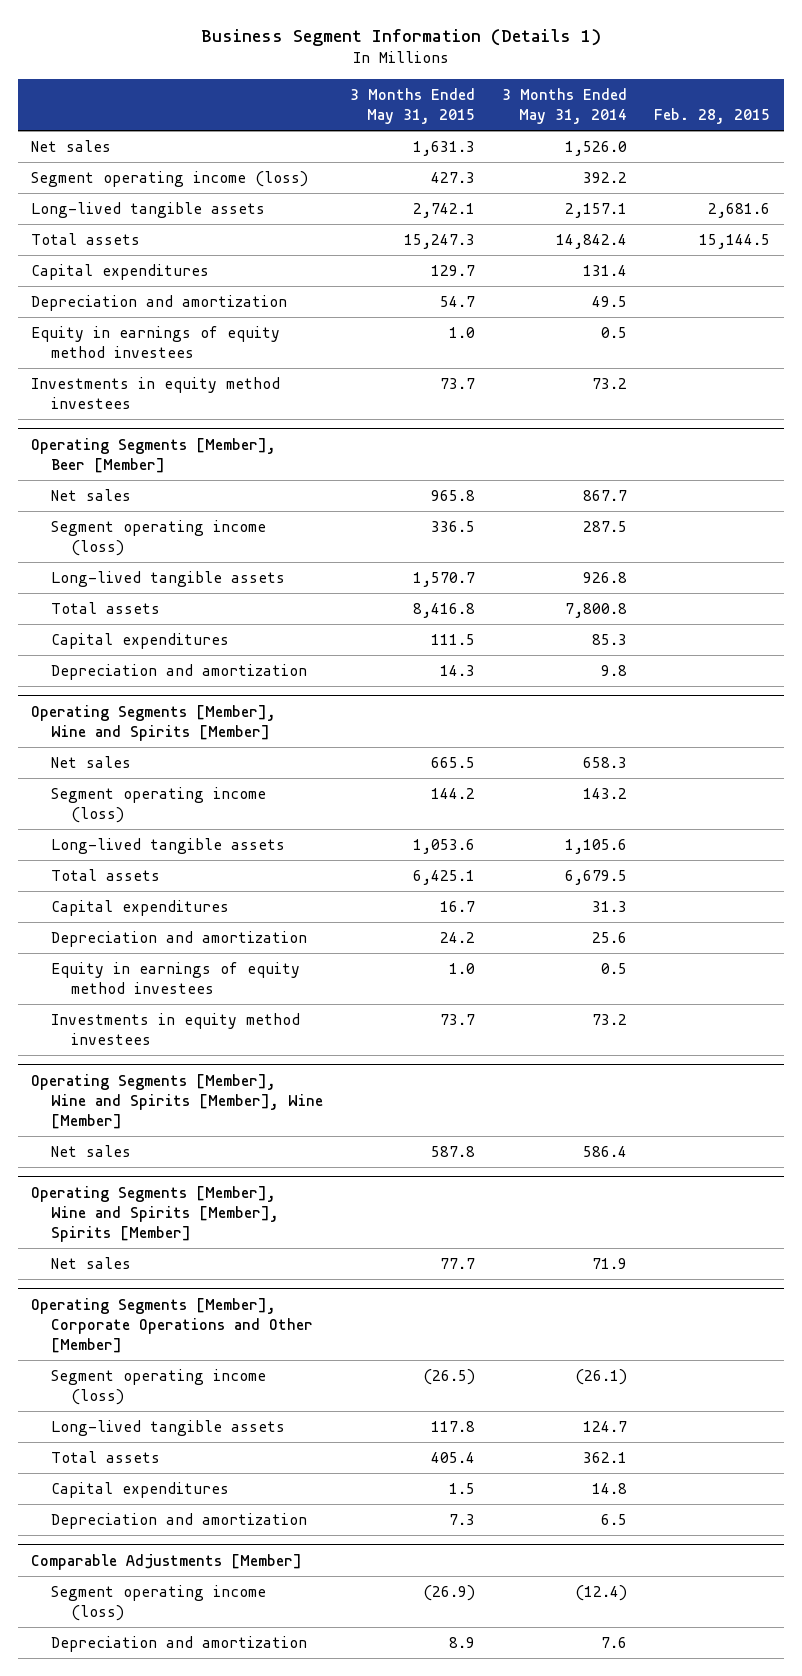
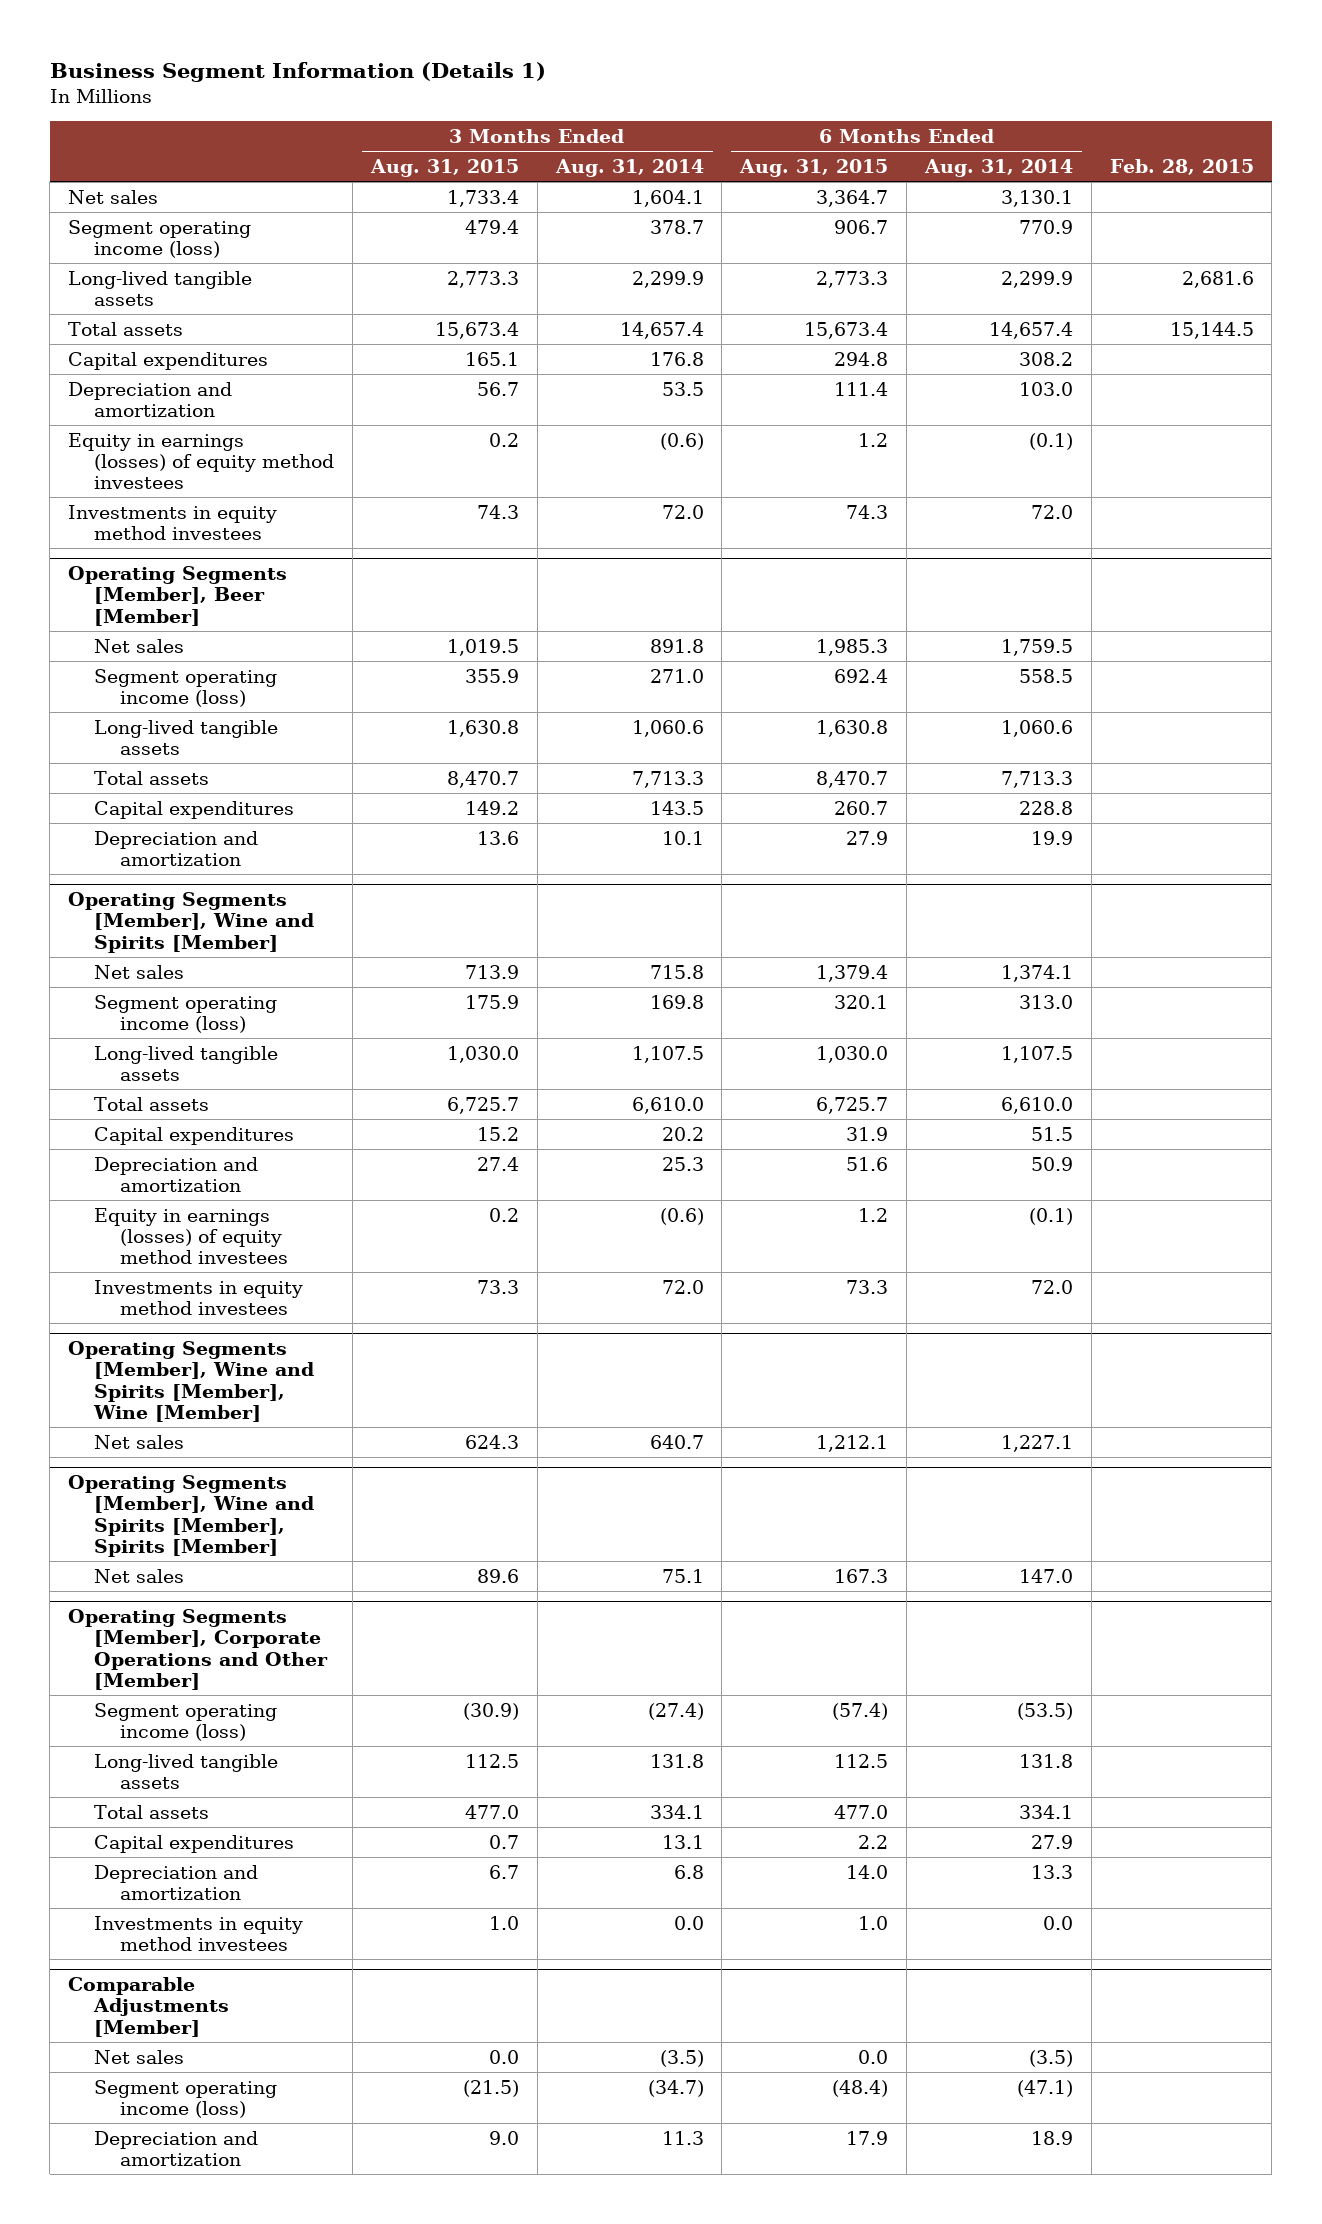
- | 3 Months Ended May 31, 2015 | 3 Months Ended May 31, 2014 | Feb. 28, 2015
+ | 3 Months Ended Aug. 31, 2015 | 3 Months Ended Aug. 31, 2014 | 6 Months Ended Aug. 31, 2015 | 6 Months Ended Aug. 31, 2014 | Feb. 28, 2015
- Equity in earnings of equity method investees | 1.0 | 0.5 |
+ Equity in earnings (losses) of equity method investees | 0.2 | (0.6) | 1.2 | (0.1) |
@ Operating Segments [Member], Wine and Spirits [Member]
- Equity in earnings of equity method investees | 1.0 | 0.5 |
+ Equity in earnings (losses) of equity method investees | 0.2 | (0.6) | 1.2 | (0.1) |
@ Operating Segments [Member], Corporate Operations and Other [Member]
+ Investments in equity method investees | 1.0 | 0.0 | 1.0 | 0.0 |
@ Comparable Adjustments [Member]
+ Net sales | 0.0 | (3.5) | 0.0 | (3.5) |

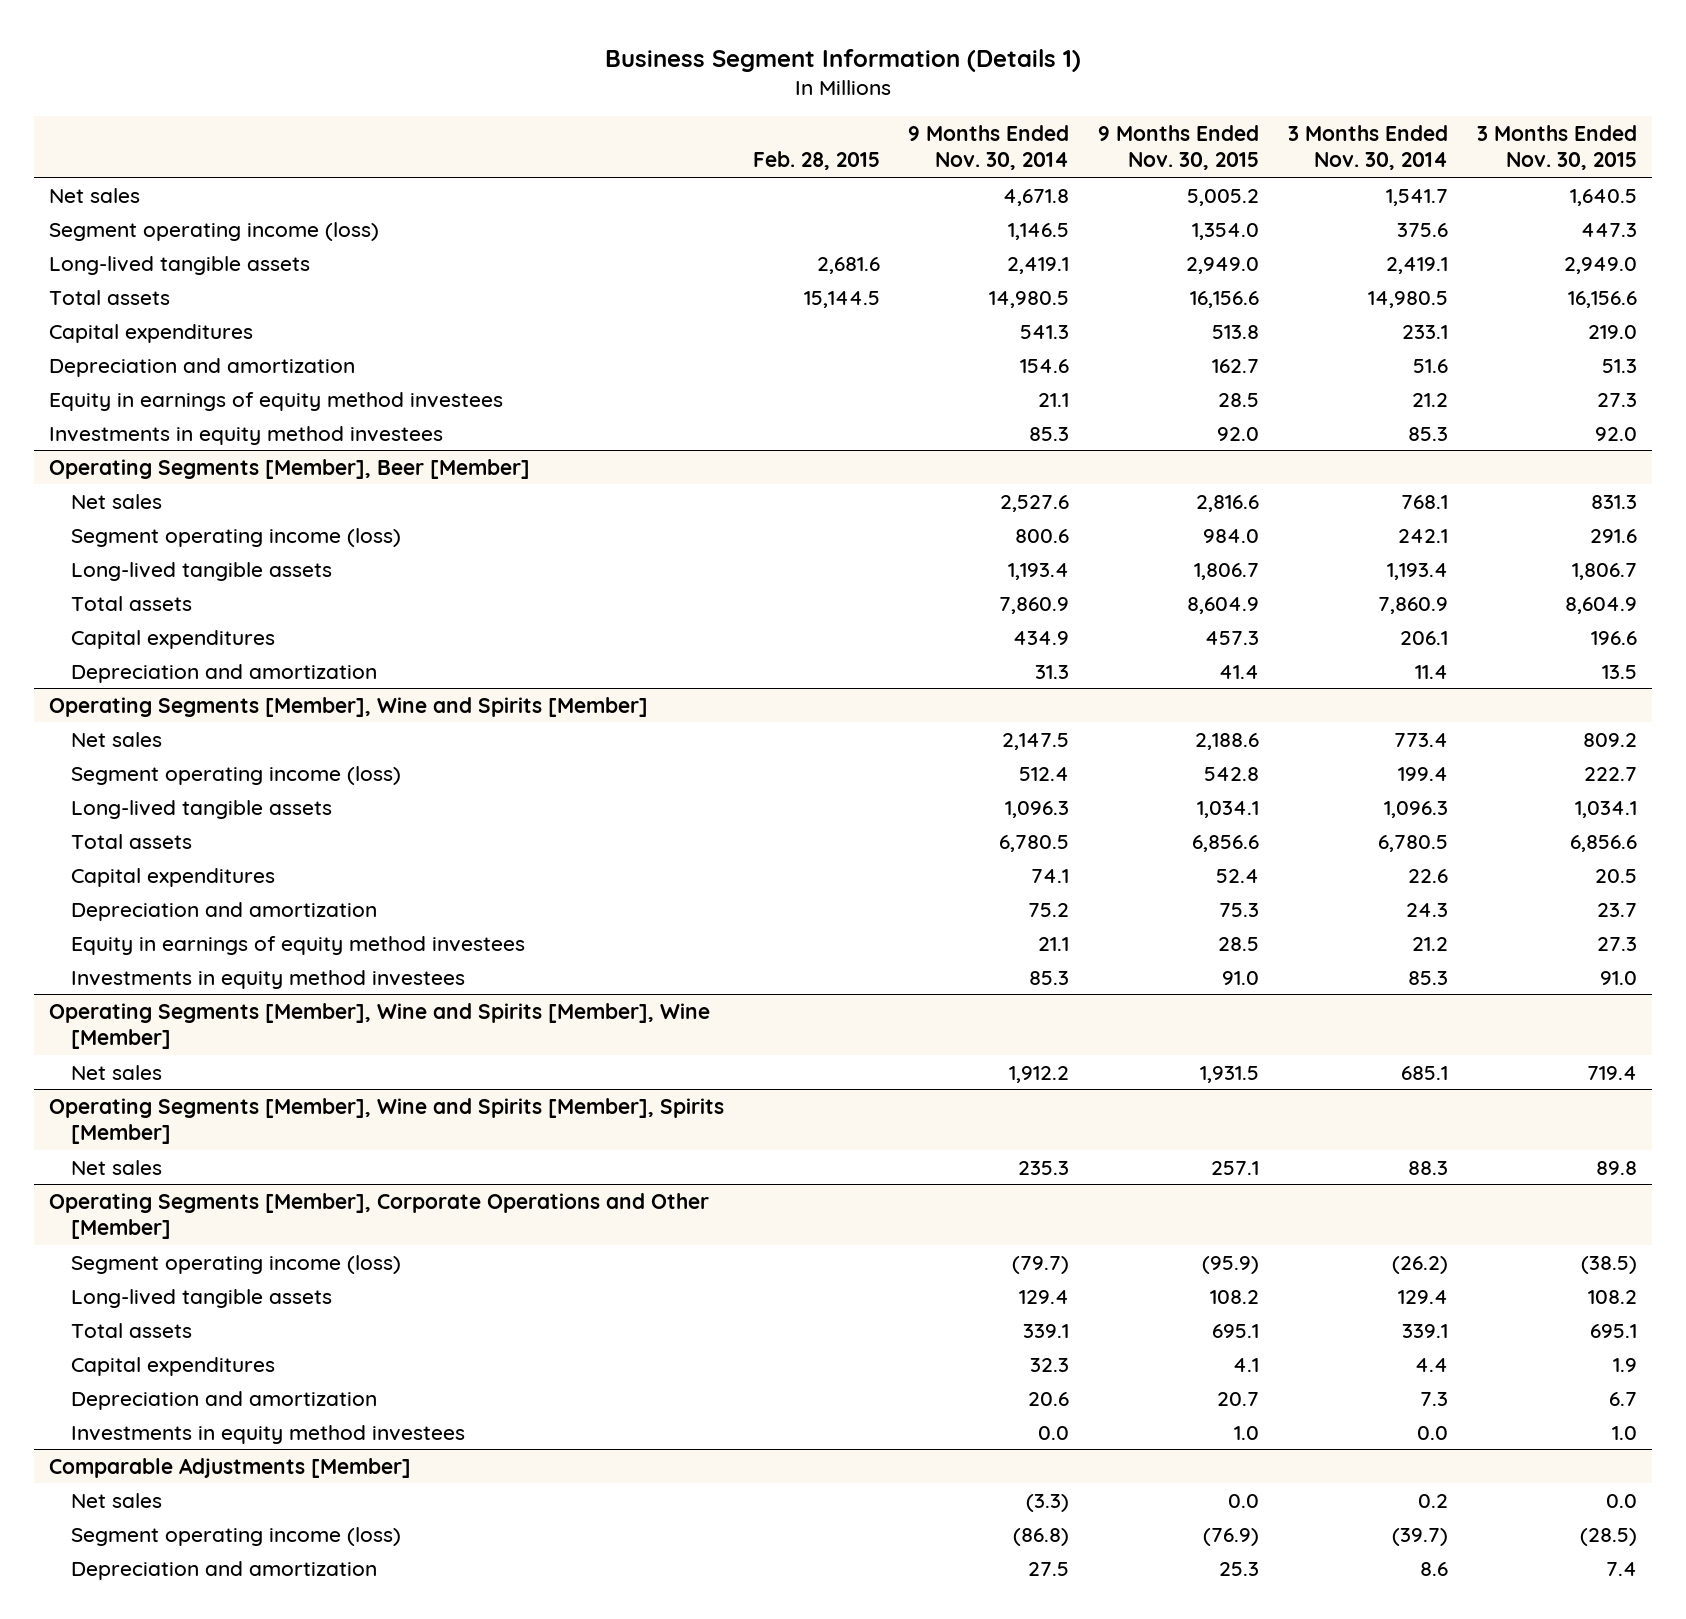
- | 3 Months Ended Aug. 31, 2015 | 3 Months Ended Aug. 31, 2014 | 6 Months Ended Aug. 31, 2015 | 6 Months Ended Aug. 31, 2014 | Feb. 28, 2015
+ | Feb. 28, 2015 | 9 Months Ended Nov. 30, 2014 | 9 Months Ended Nov. 30, 2015 | 3 Months Ended Nov. 30, 2014 | 3 Months Ended Nov. 30, 2015
- Equity in earnings (losses) of equity method investees | 0.2 | (0.6) | 1.2 | (0.1) |
+ Equity in earnings of equity method investees | | 21.1 | 28.5 | 21.2 | 27.3
@ Operating Segments [Member], Wine and Spirits [Member]
- Equity in earnings (losses) of equity method investees | 0.2 | (0.6) | 1.2 | (0.1) |
+ Equity in earnings of equity method investees | | 21.1 | 28.5 | 21.2 | 27.3

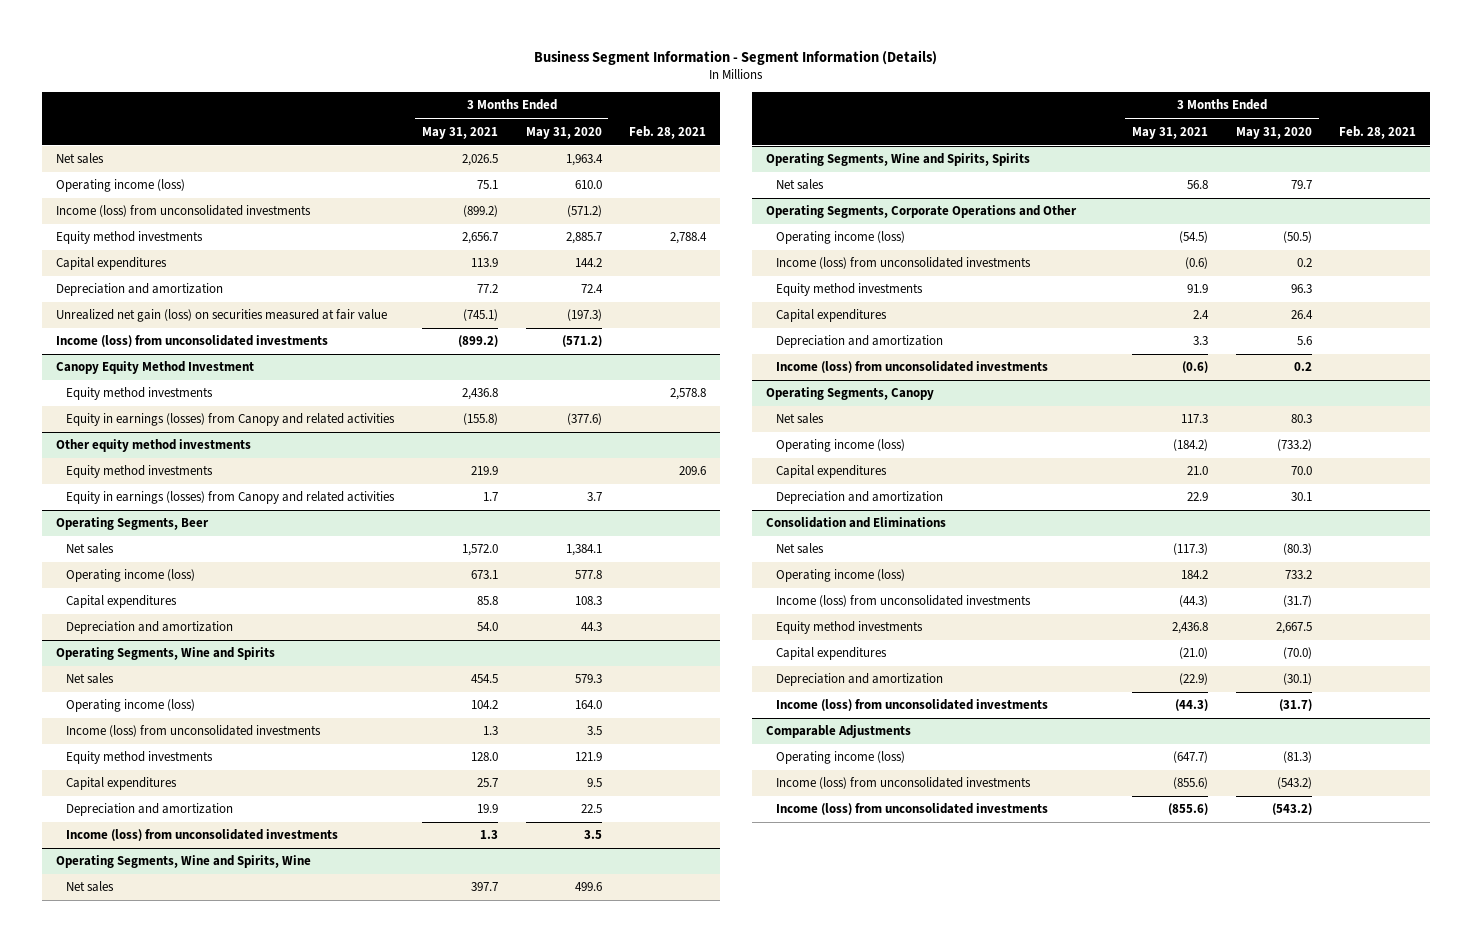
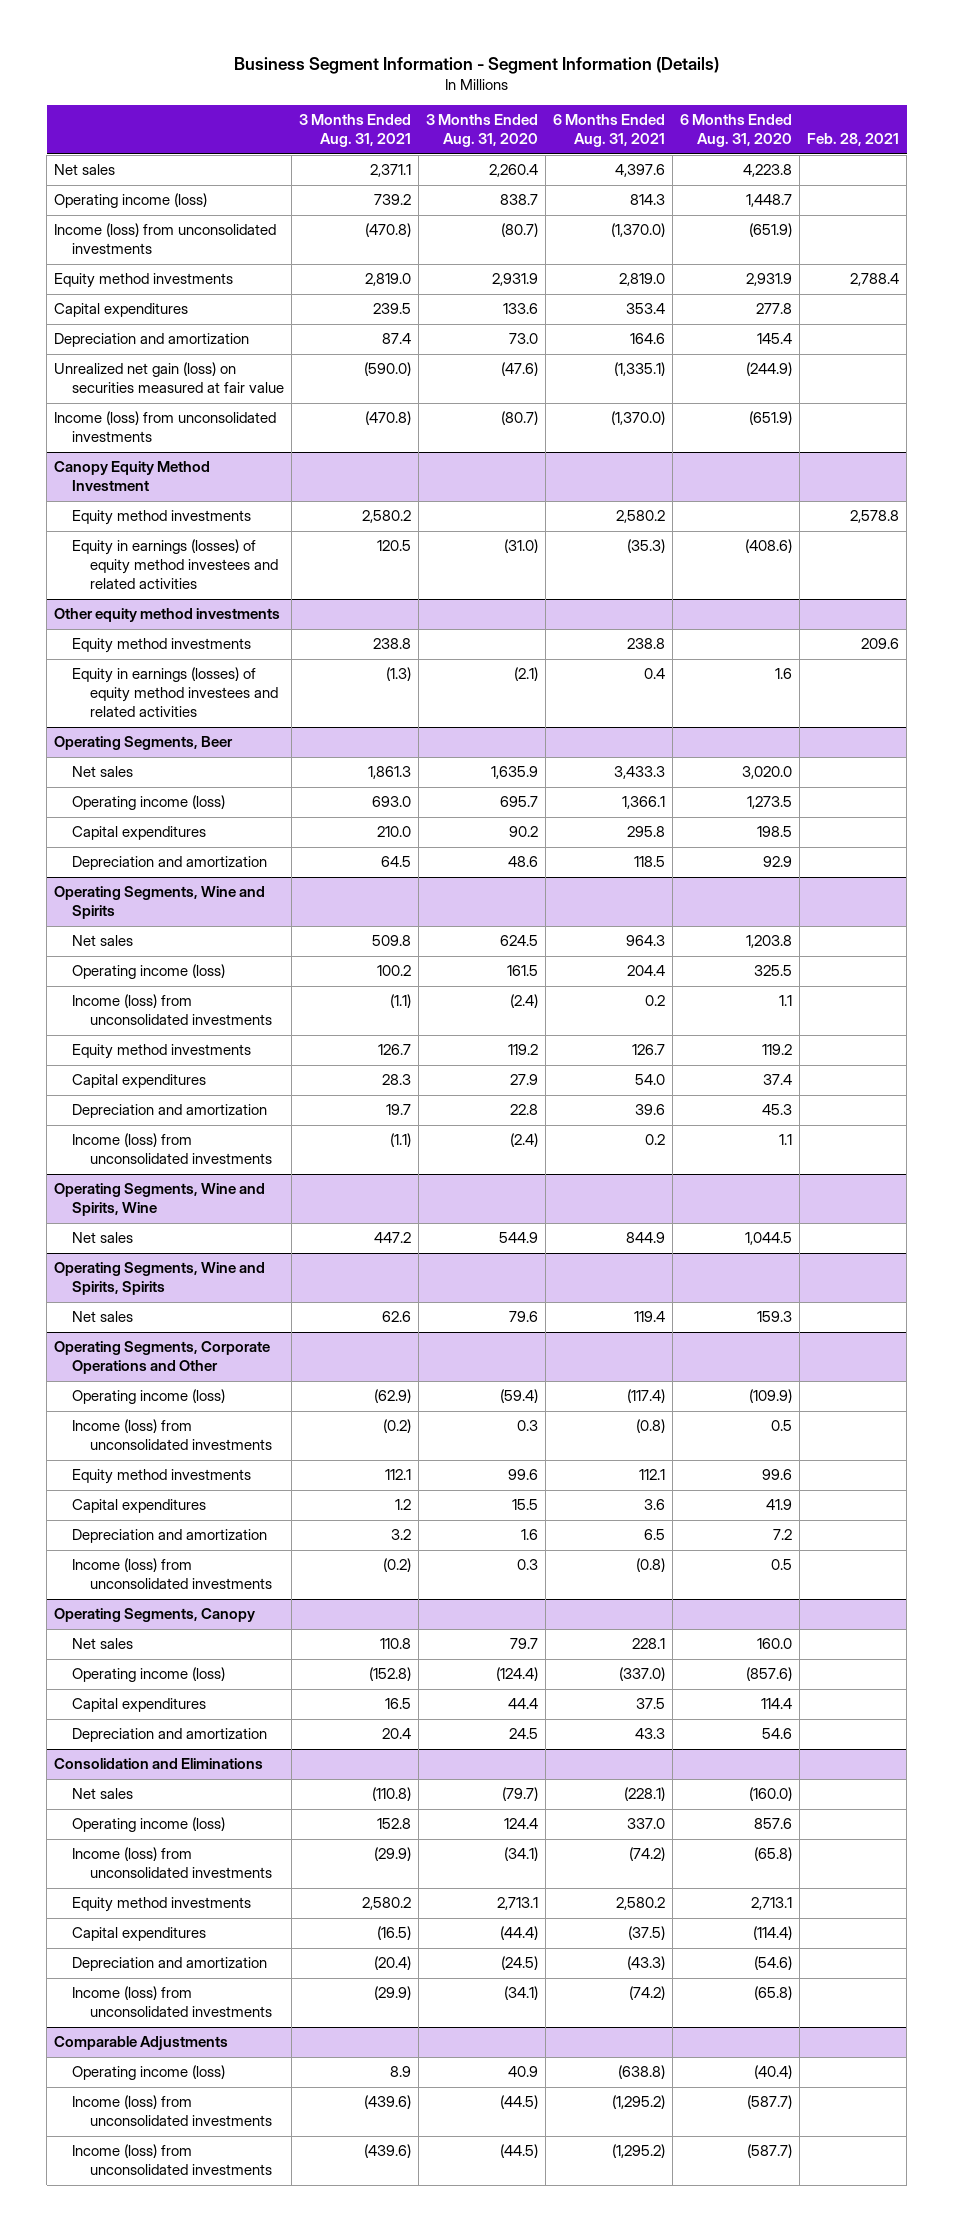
- | 3 Months Ended May 31, 2021 | 3 Months Ended May 31, 2020 | Feb. 28, 2021
+ | 3 Months Ended Aug. 31, 2021 | 3 Months Ended Aug. 31, 2020 | 6 Months Ended Aug. 31, 2021 | 6 Months Ended Aug. 31, 2020 | Feb. 28, 2021
@ Canopy Equity Method Investment
- Equity in earnings (losses) from Canopy and related activities | (155.8) | (377.6) |
+ Equity in earnings (losses) of equity method investees and related activities | 120.5 | (31.0) | (35.3) | (408.6) |
@ Other equity method investments
- Equity in earnings (losses) from Canopy and related activities | 1.7 | 3.7 |
+ Equity in earnings (losses) of equity method investees and related activities | (1.3) | (2.1) | 0.4 | 1.6 |

